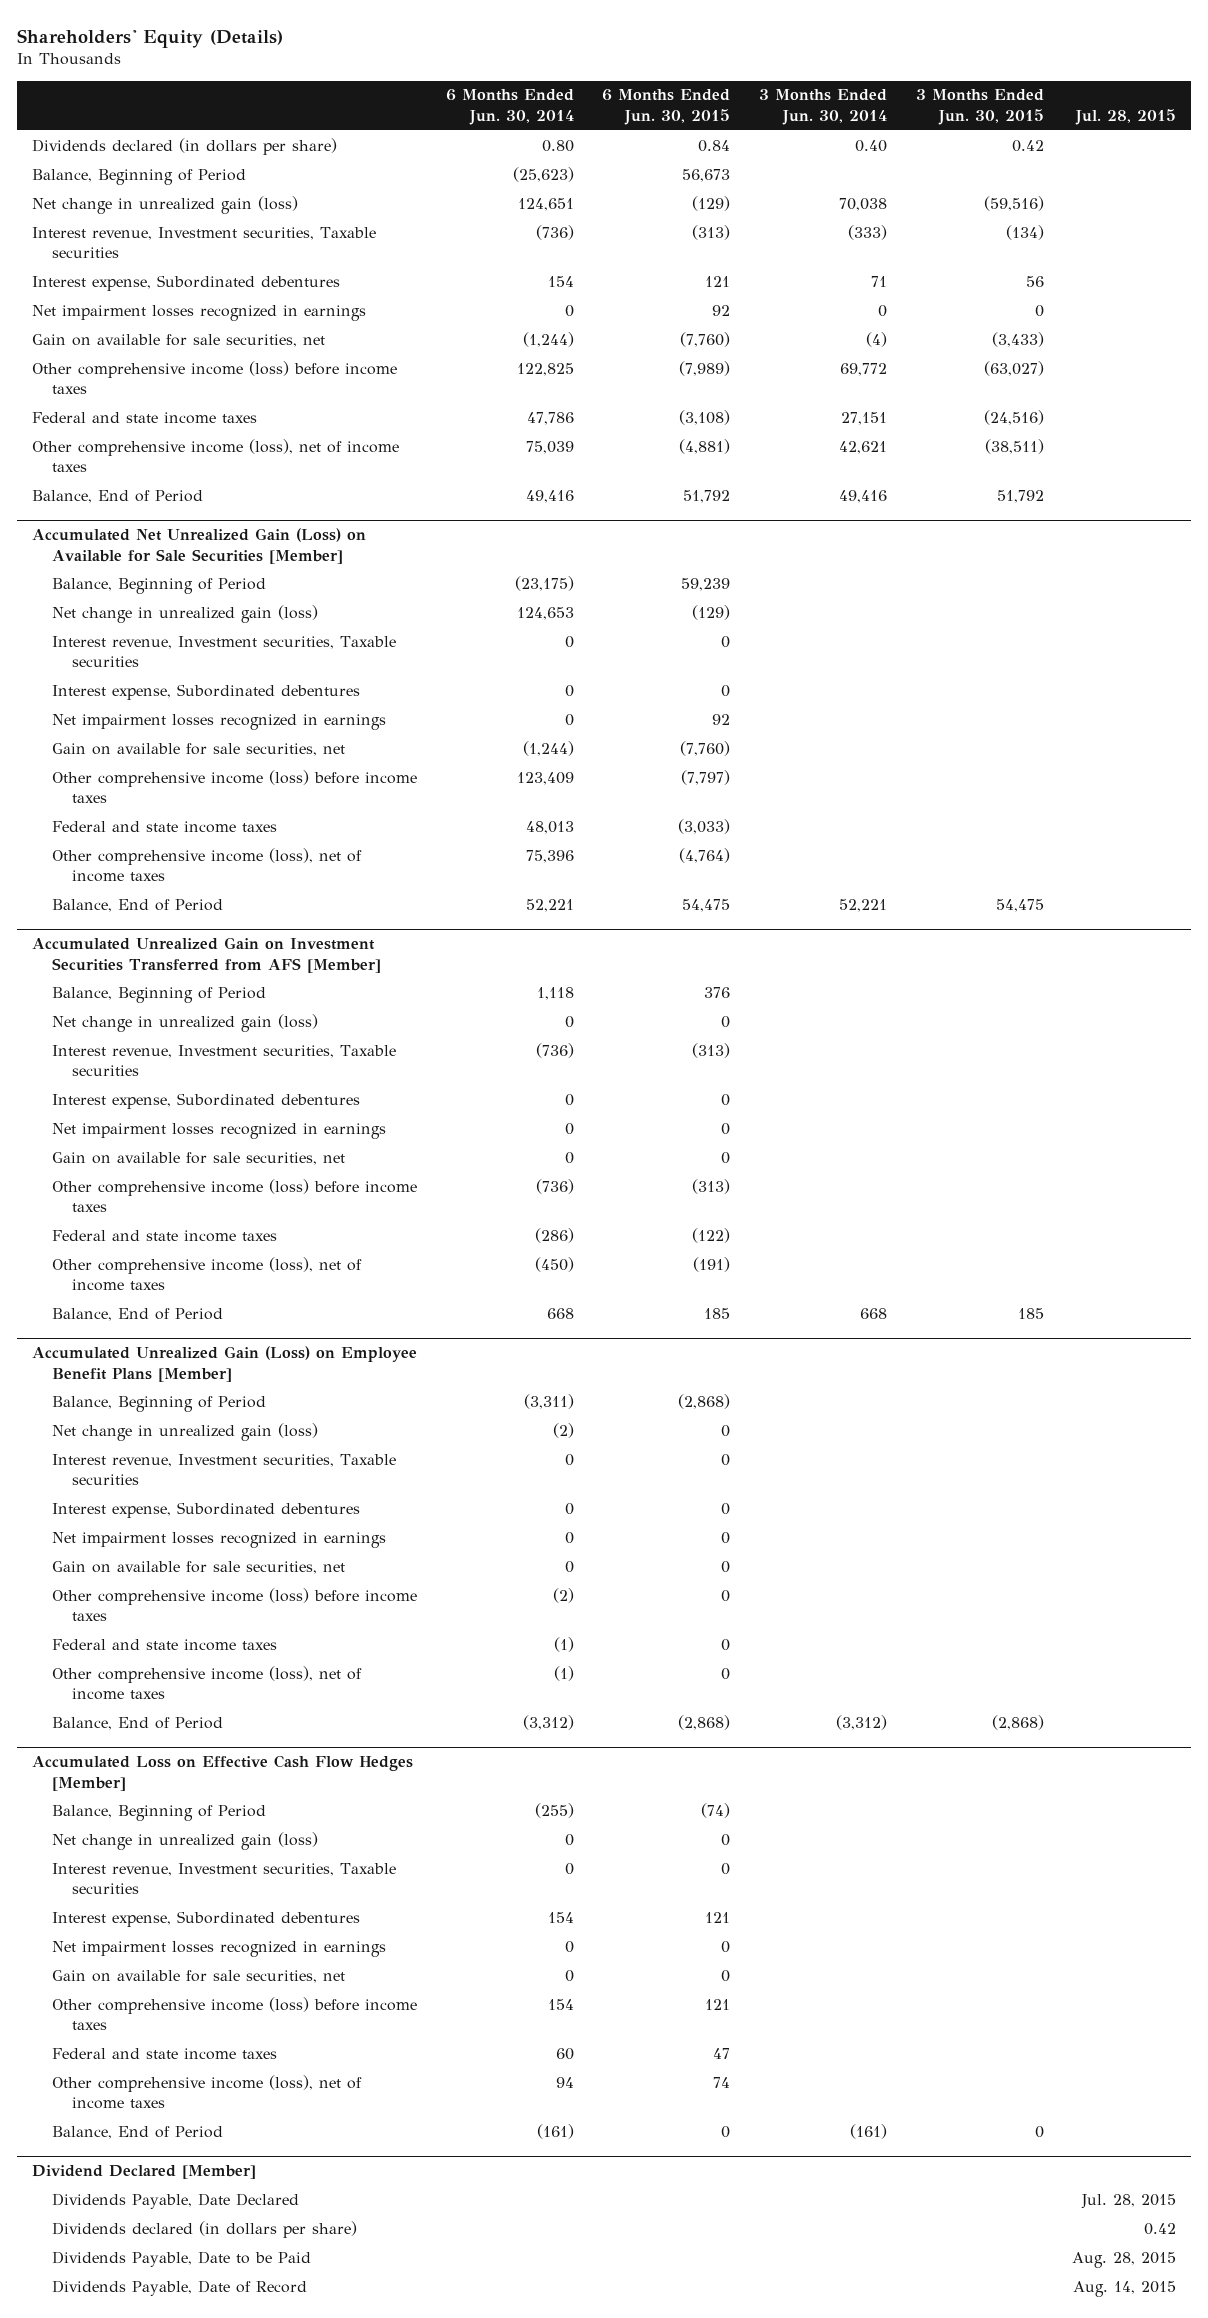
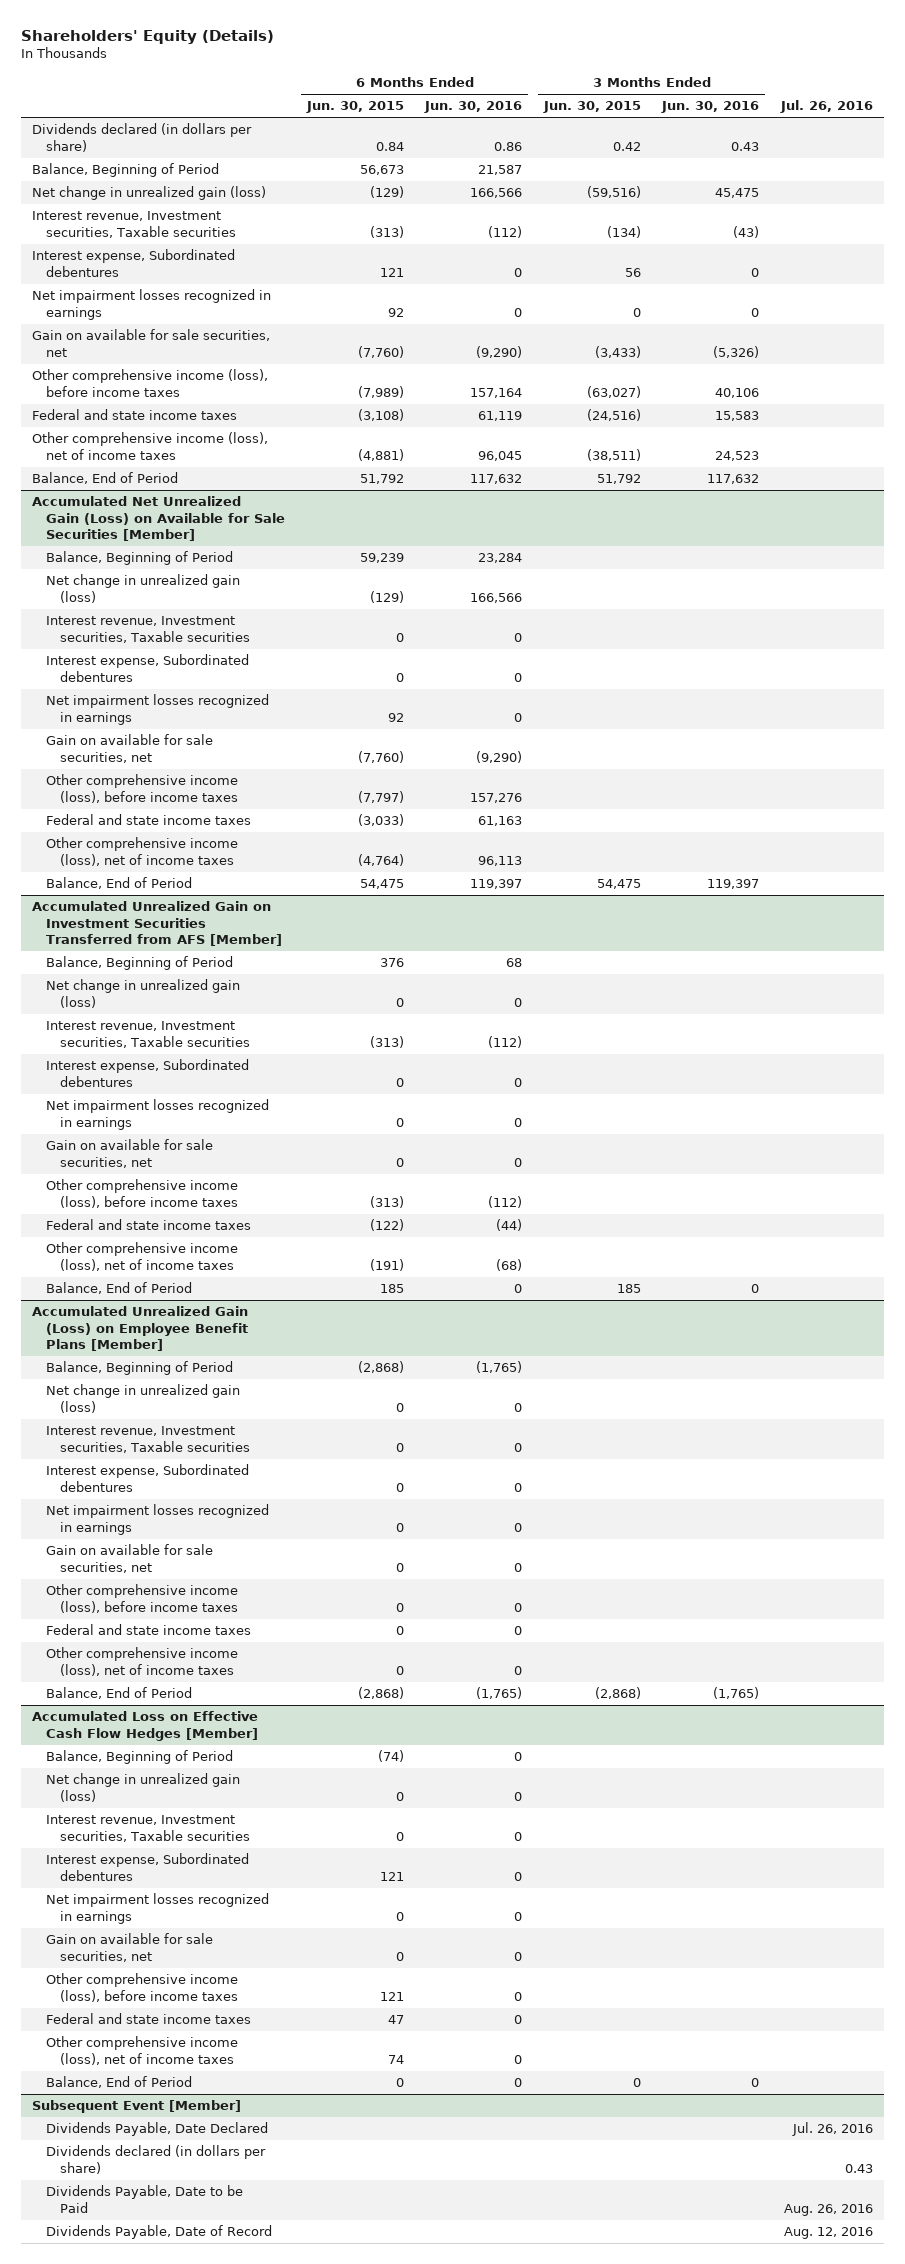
- | 6 Months Ended Jun. 30, 2014 | 6 Months Ended Jun. 30, 2015 | 3 Months Ended Jun. 30, 2014 | 3 Months Ended Jun. 30, 2015 | Jul. 28, 2015
+ | 6 Months Ended Jun. 30, 2015 | 6 Months Ended Jun. 30, 2016 | 3 Months Ended Jun. 30, 2015 | 3 Months Ended Jun. 30, 2016 | Jul. 26, 2016
- Other comprehensive income (loss) before income taxes | 122,825 | (7,989) | 69,772 | (63,027) |
+ Other comprehensive income (loss), before income taxes | (7,989) | 157,164 | (63,027) | 40,106 |
@ Accumulated Net Unrealized Gain (Loss) on Available for Sale Securities [Member]
- Other comprehensive income (loss) before income taxes | 123,409 | (7,797) | | |
+ Other comprehensive income (loss), before income taxes | (7,797) | 157,276 | | |
@ Accumulated Unrealized Gain on Investment Securities Transferred from AFS [Member]
- Other comprehensive income (loss) before income taxes | (736) | (313) | | |
+ Other comprehensive income (loss), before income taxes | (313) | (112) | | |
@ Accumulated Unrealized Gain (Loss) on Employee Benefit Plans [Member]
- Other comprehensive income (loss) before income taxes | (2) | 0 | | |
+ Other comprehensive income (loss), before income taxes | 0 | 0 | | |
@ Accumulated Loss on Effective Cash Flow Hedges [Member]
- Other comprehensive income (loss) before income taxes | 154 | 121 | | |
+ Other comprehensive income (loss), before income taxes | 121 | 0 | | |
- Dividend Declared [Member]
+ Subsequent Event [Member]

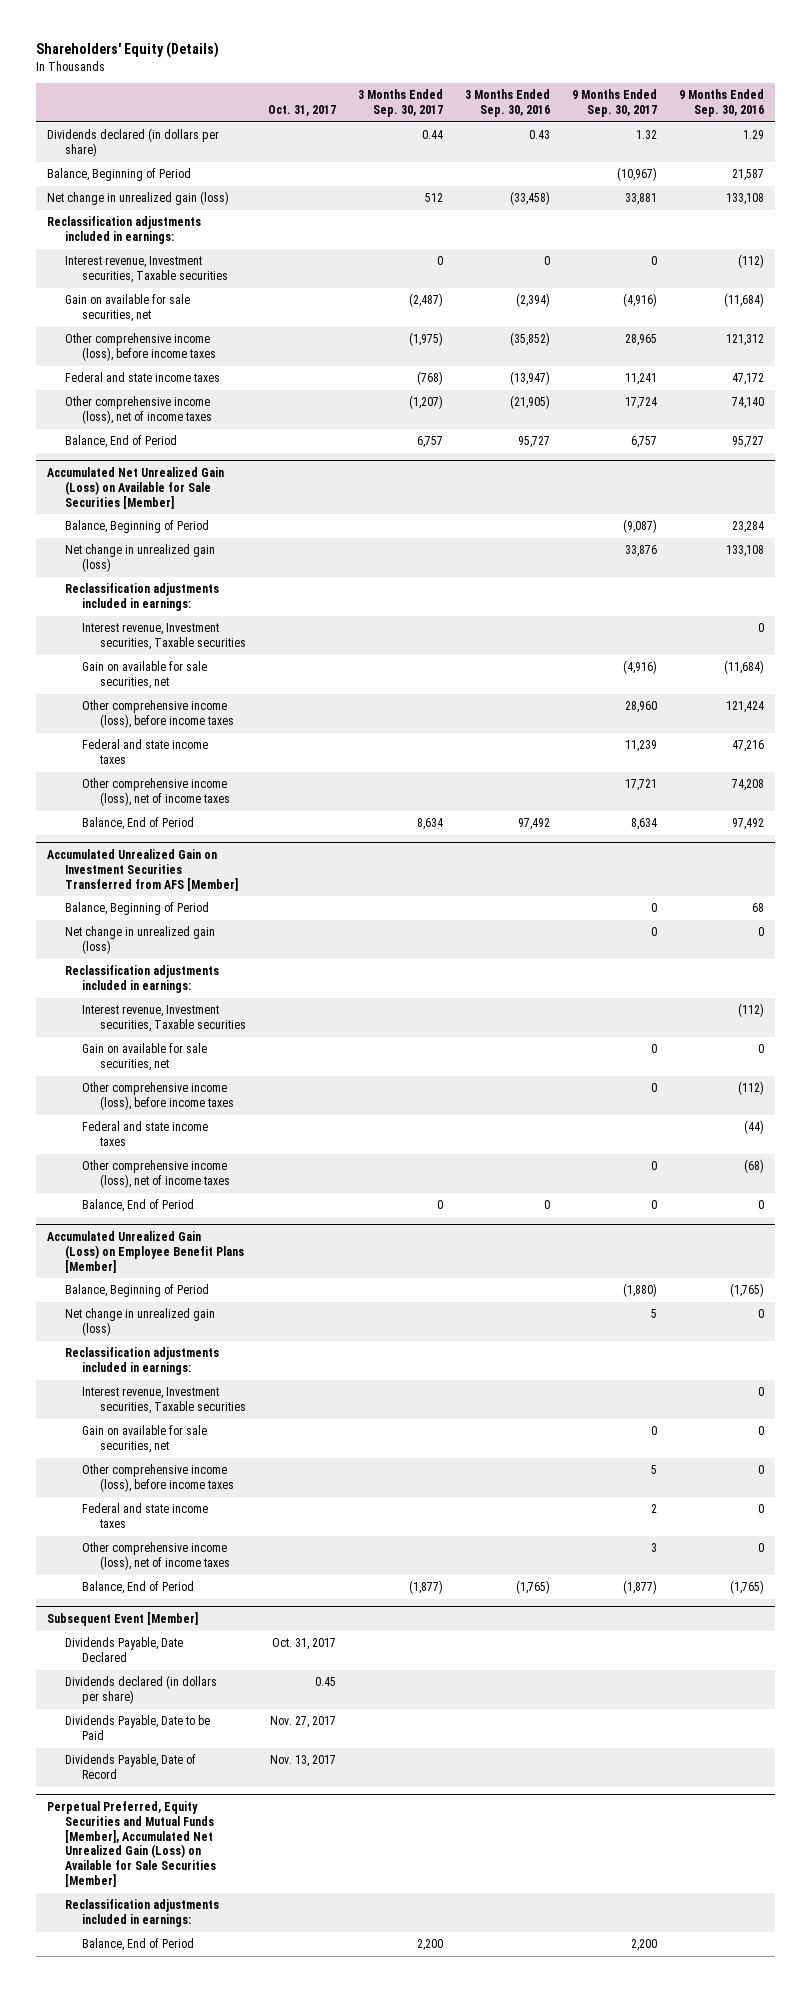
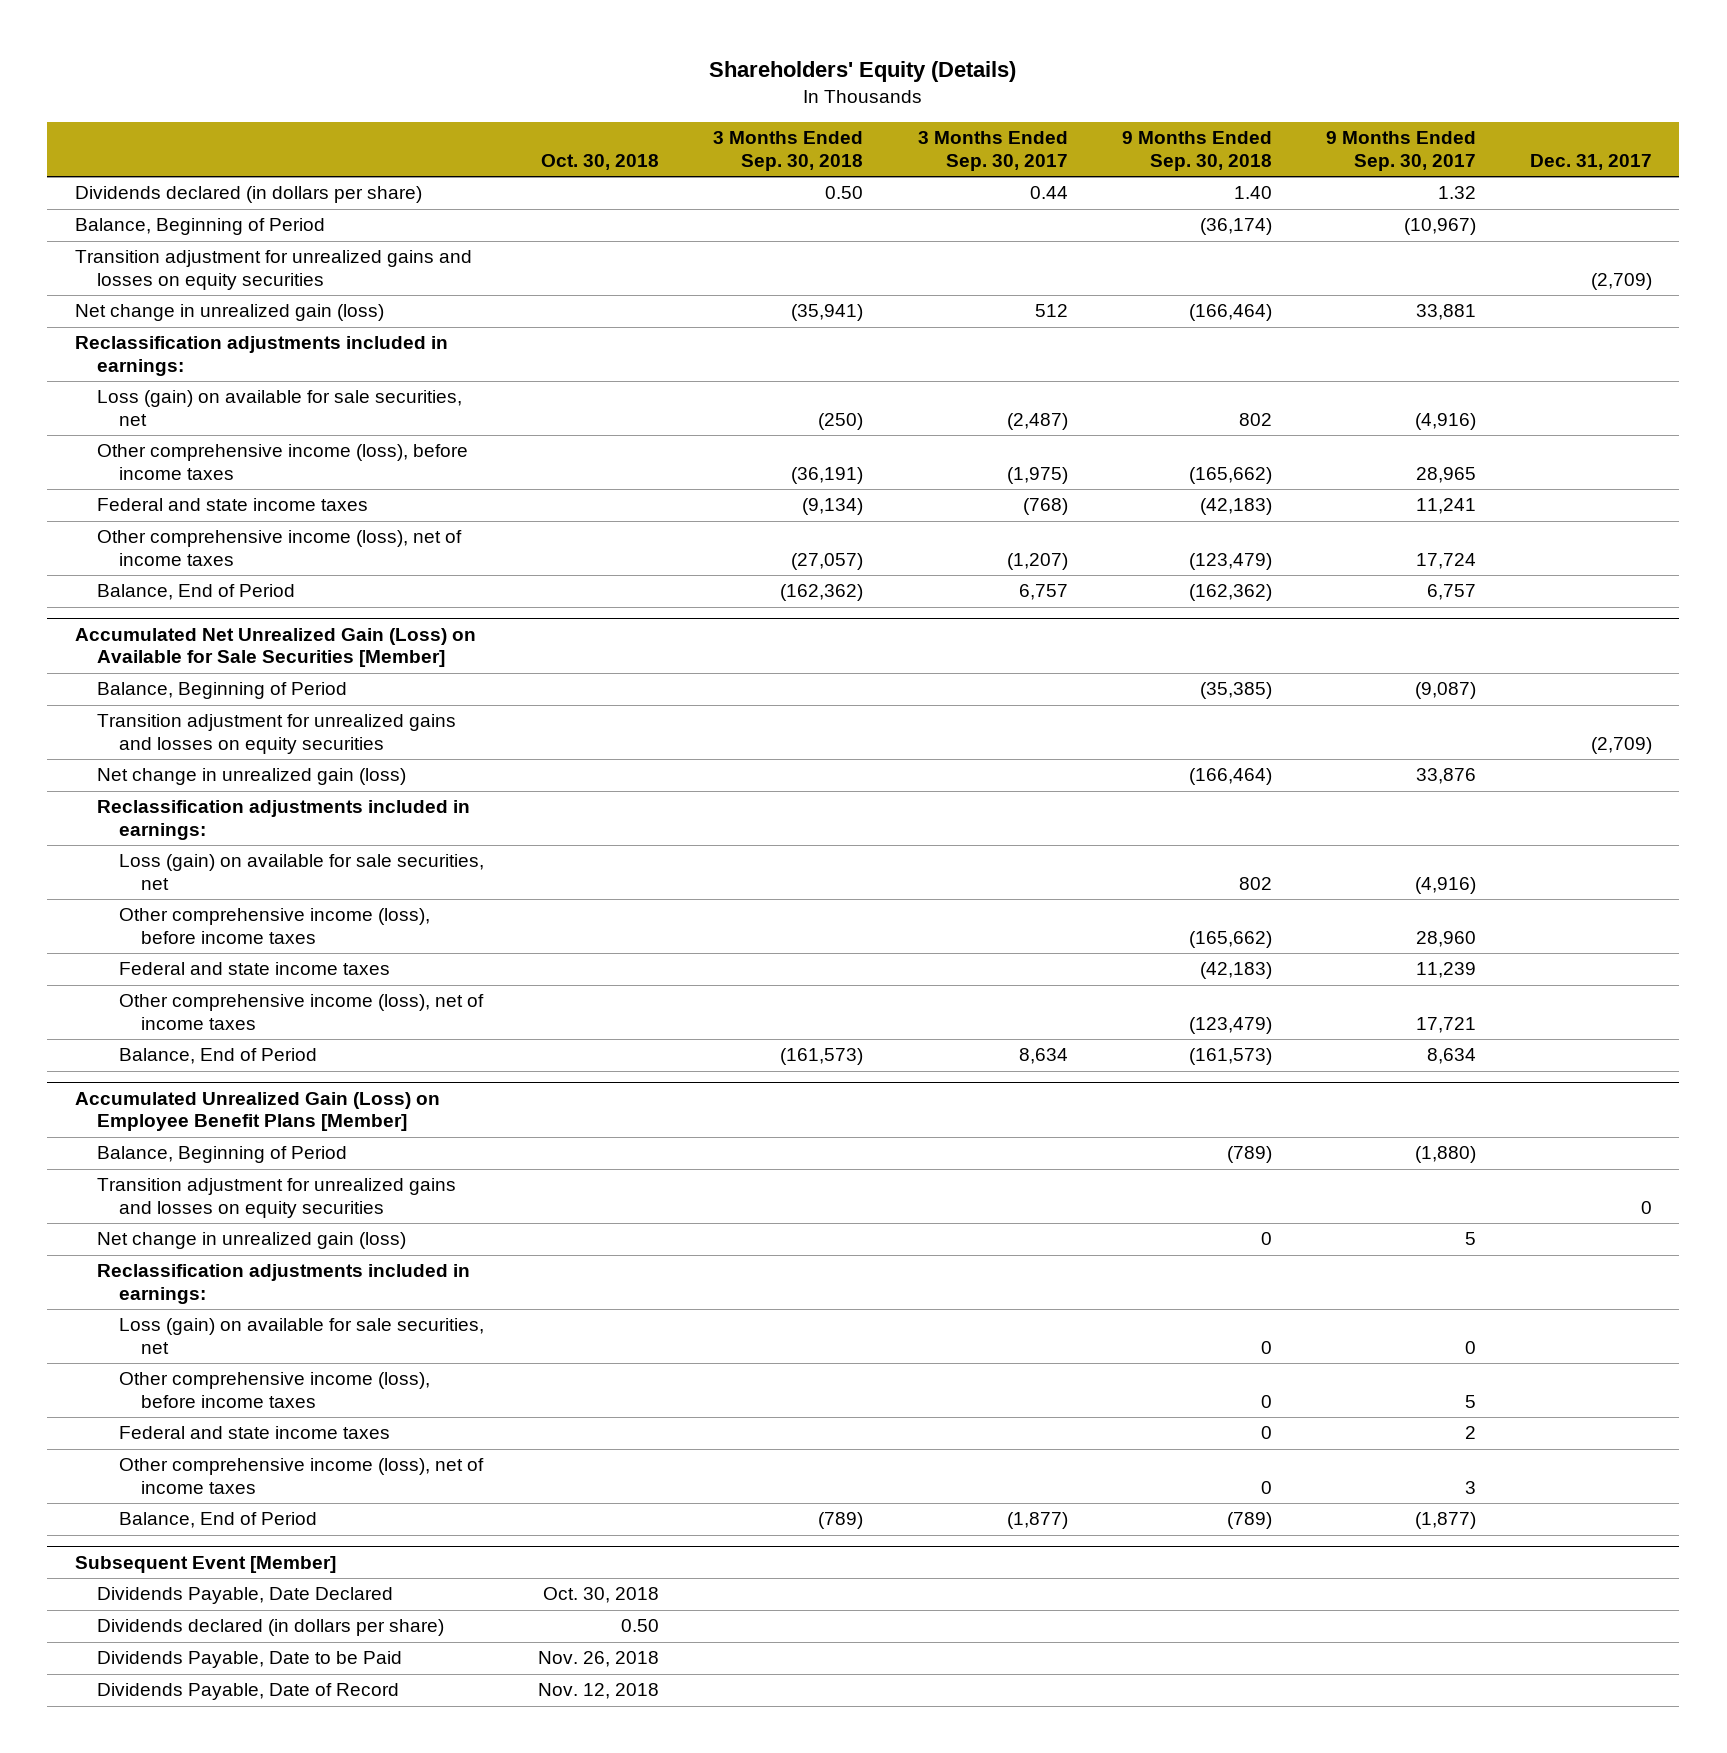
- | Oct. 31, 2017 | 3 Months Ended Sep. 30, 2017 | 3 Months Ended Sep. 30, 2016 | 9 Months Ended Sep. 30, 2017 | 9 Months Ended Sep. 30, 2016
+ | Oct. 30, 2018 | 3 Months Ended Sep. 30, 2018 | 3 Months Ended Sep. 30, 2017 | 9 Months Ended Sep. 30, 2018 | 9 Months Ended Sep. 30, 2017 | Dec. 31, 2017
+ Transition adjustment for unrealized gains and losses on equity securities | | | | | | (2,709)
- Interest revenue, Investment securities, Taxable securities | | 0 | 0 | 0 | (112)
- Gain on available for sale securities, net | | (2,487) | (2,394) | (4,916) | (11,684)
+ Loss (gain) on available for sale securities, net | | (250) | (2,487) | 802 | (4,916) |
@ Accumulated Net Unrealized Gain (Loss) on Available for Sale Securities [Member]
+ Transition adjustment for unrealized gains and losses on equity securities | | | | | | (2,709)
- Interest revenue, Investment securities, Taxable securities | | | | | 0
- Gain on available for sale securities, net | | | | (4,916) | (11,684)
+ Loss (gain) on available for sale securities, net | | | | 802 | (4,916) |
- Accumulated Unrealized Gain on Investment Securities Transferred from AFS [Member]
- Balance, Beginning of Period | | | | 0 | 68
- Net change in unrealized gain (loss) | | | | 0 | 0
- Reclassification adjustments included in earnings:
- Interest revenue, Investment securities, Taxable securities | | | | | (112)
- Gain on available for sale securities, net | | | | 0 | 0
- Other comprehensive income (loss), before income taxes | | | | 0 | (112)
- Federal and state income taxes | | | | | (44)
- Other comprehensive income (loss), net of income taxes | | | | 0 | (68)
- Balance, End of Period | | 0 | 0 | 0 | 0
@ Accumulated Unrealized Gain (Loss) on Employee Benefit Plans [Member]
+ Transition adjustment for unrealized gains and losses on equity securities | | | | | | 0
- Interest revenue, Investment securities, Taxable securities | | | | | 0
- Gain on available for sale securities, net | | | | 0 | 0
+ Loss (gain) on available for sale securities, net | | | | 0 | 0 |
- Perpetual Preferred, Equity Securities and Mutual Funds [Member], Accumulated Net Unrealized Gain (Loss) on Available for Sale Securities [Member]
- Reclassification adjustments included in earnings:
- Balance, End of Period | | 2,200 | | 2,200 |

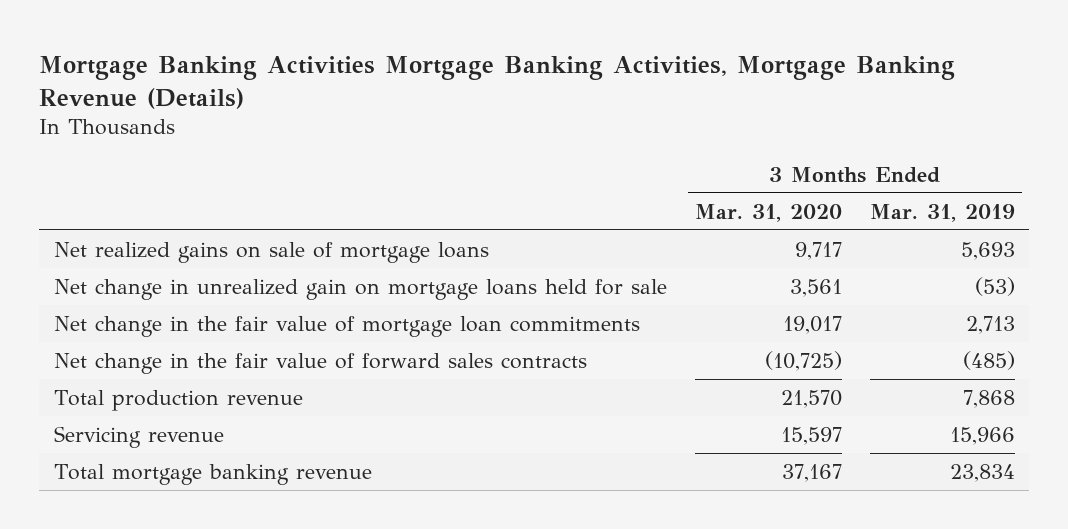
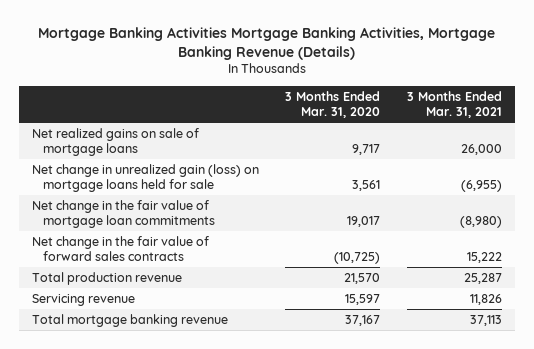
- | 3 Months Ended Mar. 31, 2020 | 3 Months Ended Mar. 31, 2019
+ | 3 Months Ended Mar. 31, 2020 | 3 Months Ended Mar. 31, 2021
- Net change in unrealized gain on mortgage loans held for sale | 3,561 | (53)
+ Net change in unrealized gain (loss) on mortgage loans held for sale | 3,561 | (6,955)

